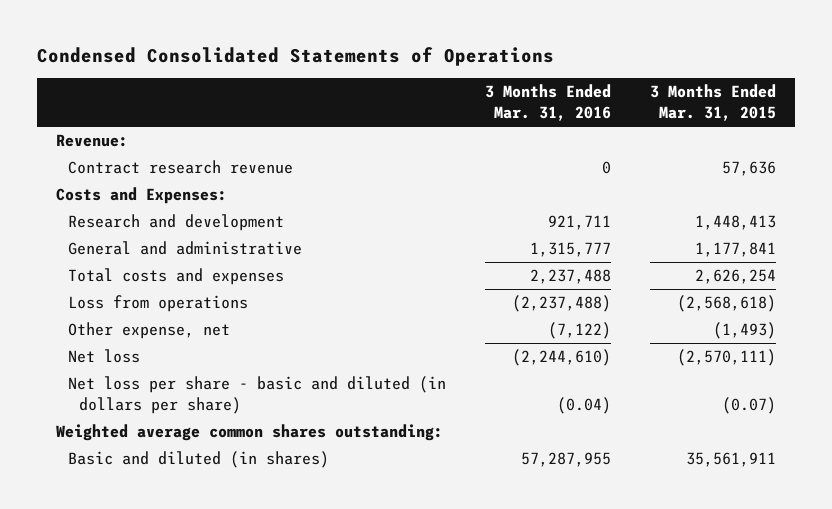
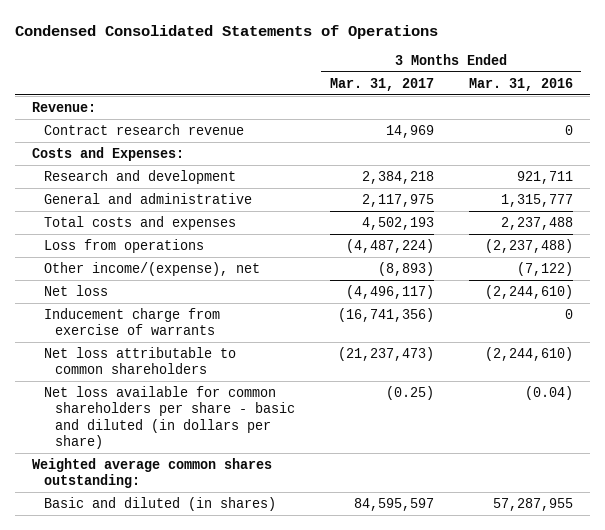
- | 3 Months Ended Mar. 31, 2016 | 3 Months Ended Mar. 31, 2015
+ | 3 Months Ended Mar. 31, 2017 | 3 Months Ended Mar. 31, 2016
- Other expense, net | (7,122) | (1,493)
+ Other income/(expense), net | (8,893) | (7,122)
- Net loss per share - basic and diluted (in dollars per share) | (0.04) | (0.07)
+ Inducement charge from exercise of warrants | (16,741,356) | 0
+ Net loss attributable to common shareholders | (21,237,473) | (2,244,610)
+ Net loss available for common shareholders per share - basic and diluted (in dollars per share) | (0.25) | (0.04)

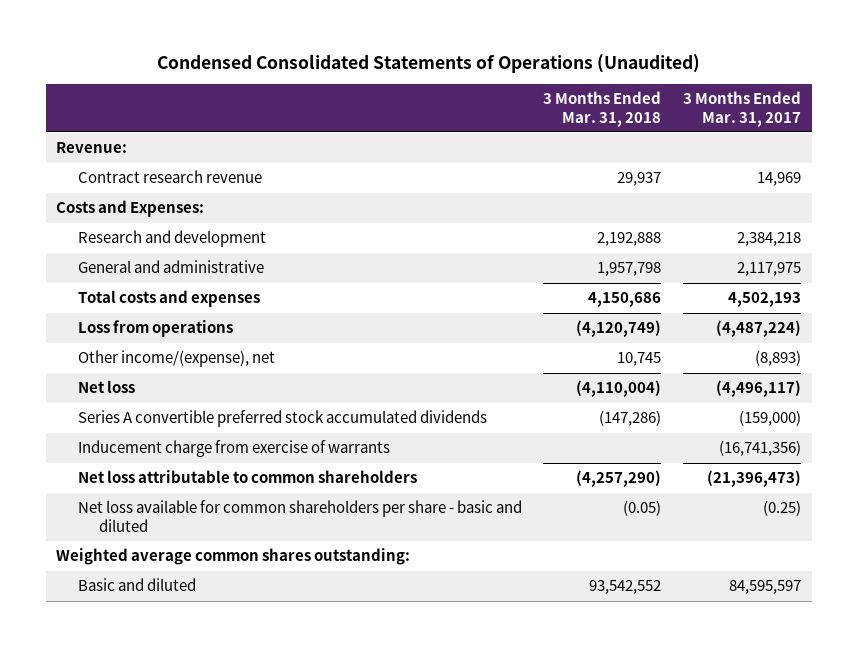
- Condensed Consolidated Statements of Operations
+ Condensed Consolidated Statements of Operations (Unaudited)
- | 3 Months Ended Mar. 31, 2017 | 3 Months Ended Mar. 31, 2016
+ | 3 Months Ended Mar. 31, 2018 | 3 Months Ended Mar. 31, 2017
+ Series A convertible preferred stock accumulated dividends | (147,286) | (159,000)
- Net loss attributable to common shareholders | (21,237,473) | (2,244,610)
- Net loss available for common shareholders per share - basic and diluted (in dollars per share) | (0.25) | (0.04)
+ Net loss attributable to common shareholders | (4,257,290) | (21,396,473)
+ Net loss available for common shareholders per share - basic and diluted | (0.05) | (0.25)
- Basic and diluted (in shares) | 84,595,597 | 57,287,955
+ Basic and diluted | 93,542,552 | 84,595,597

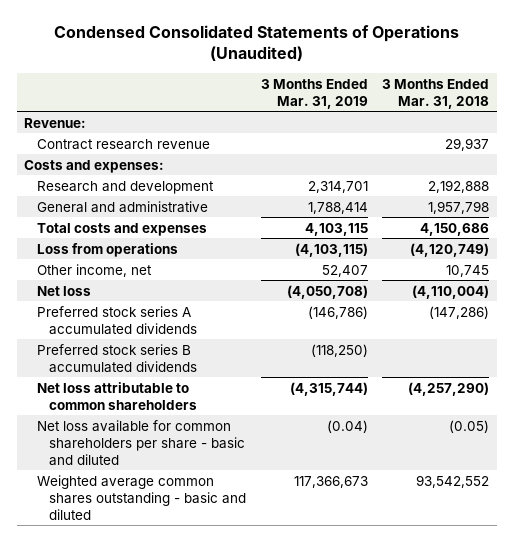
- | 3 Months Ended Mar. 31, 2018 | 3 Months Ended Mar. 31, 2017
+ | 3 Months Ended Mar. 31, 2019 | 3 Months Ended Mar. 31, 2018
- Costs and Expenses:
+ Costs and expenses:
- Other income/(expense), net | 10,745 | (8,893)
+ Other income, net | 52,407 | 10,745
- Series A convertible preferred stock accumulated dividends | (147,286) | (159,000)
- Inducement charge from exercise of warrants | | (16,741,356)
+ Preferred stock series A accumulated dividends | (146,786) | (147,286)
+ Preferred stock series B accumulated dividends | (118,250) |
- Weighted average common shares outstanding:
- Basic and diluted | 93,542,552 | 84,595,597
+ Weighted average common shares outstanding - basic and diluted | 117,366,673 | 93,542,552

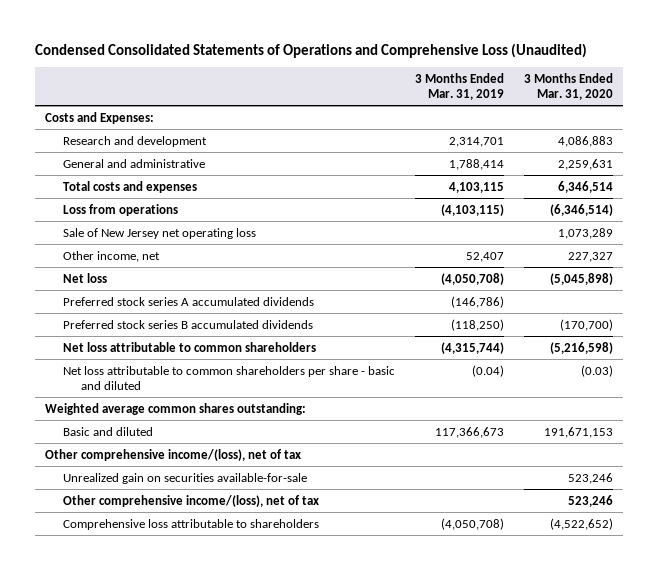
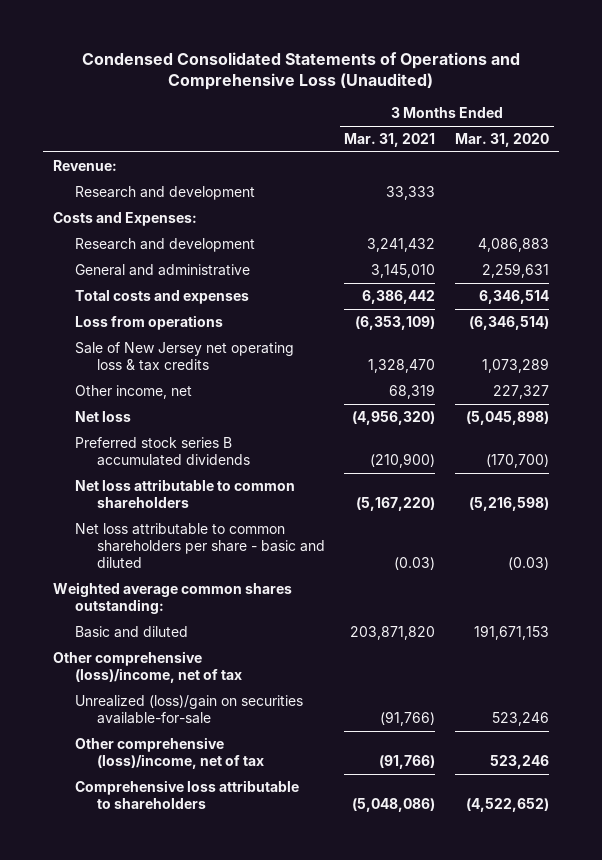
- | 3 Months Ended Mar. 31, 2019 | 3 Months Ended Mar. 31, 2020
+ | 3 Months Ended Mar. 31, 2021 | 3 Months Ended Mar. 31, 2020
+ Revenue:
+ Research and development | 33,333 |
- Sale of New Jersey net operating loss | | 1,073,289
+ Sale of New Jersey net operating loss & tax credits | 1,328,470 | 1,073,289
- Preferred stock series A accumulated dividends | (146,786) |
- Other comprehensive income/(loss), net of tax
- Unrealized gain on securities available-for-sale | | 523,246
- Other comprehensive income/(loss), net of tax | | 523,246
+ Other comprehensive (loss)/income, net of tax
+ Unrealized (loss)/gain on securities available-for-sale | (91,766) | 523,246
+ Other comprehensive (loss)/income, net of tax | (91,766) | 523,246

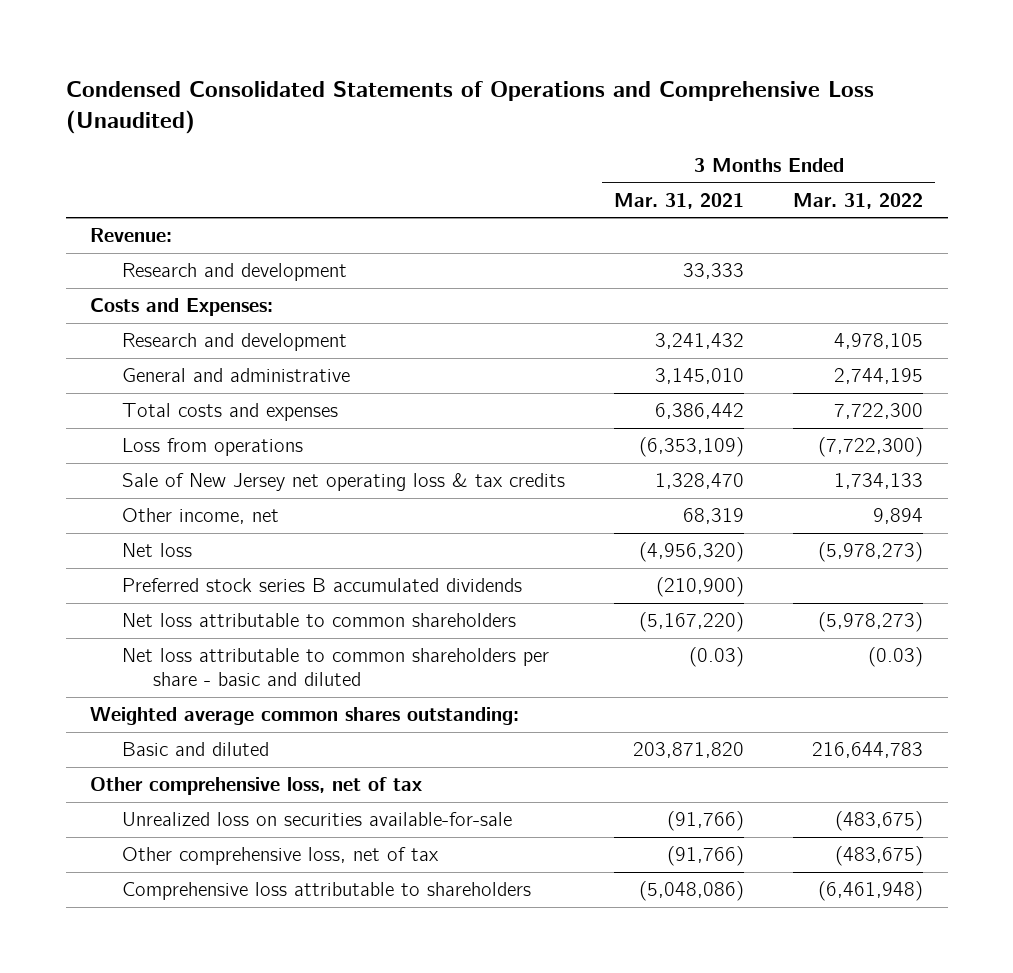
- | 3 Months Ended Mar. 31, 2021 | 3 Months Ended Mar. 31, 2020
+ | 3 Months Ended Mar. 31, 2021 | 3 Months Ended Mar. 31, 2022
- Other comprehensive (loss)/income, net of tax
- Unrealized (loss)/gain on securities available-for-sale | (91,766) | 523,246
- Other comprehensive (loss)/income, net of tax | (91,766) | 523,246
+ Other comprehensive loss, net of tax
+ Unrealized loss on securities available-for-sale | (91,766) | (483,675)
+ Other comprehensive loss, net of tax | (91,766) | (483,675)

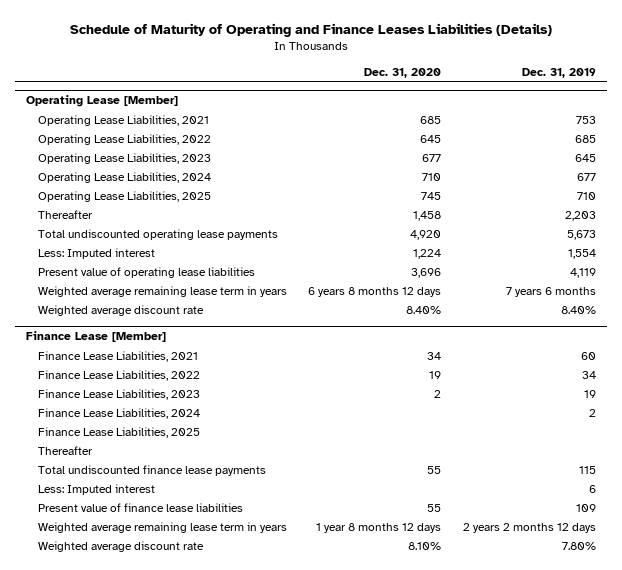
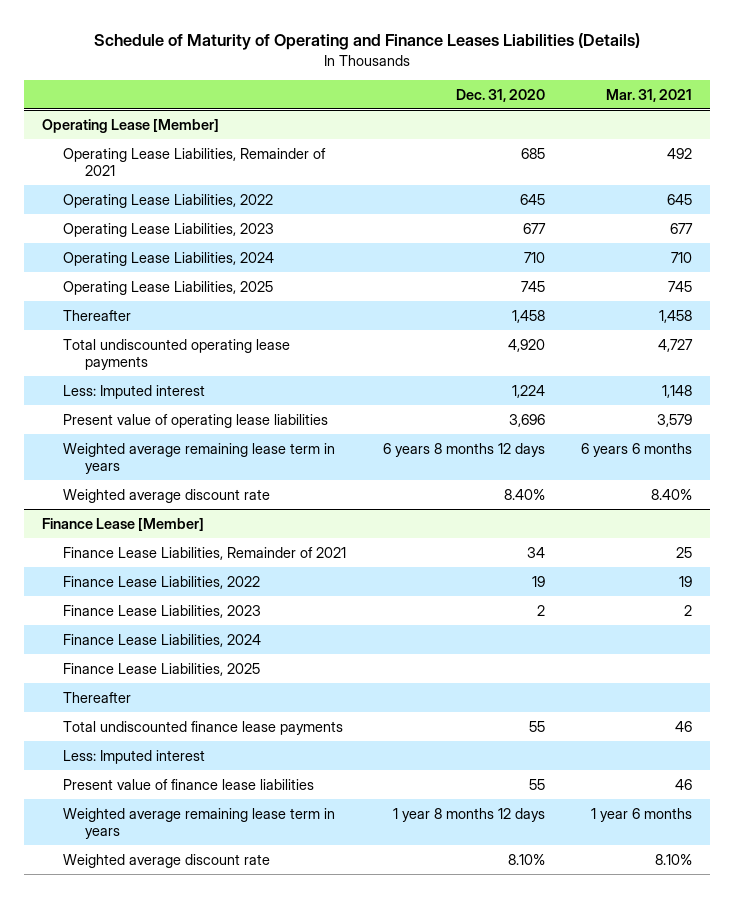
- | Dec. 31, 2020 | Dec. 31, 2019
+ | Dec. 31, 2020 | Mar. 31, 2021
@ Operating Lease [Member]
- Operating Lease Liabilities, 2021 | 685 | 753
+ Operating Lease Liabilities, Remainder of 2021 | 685 | 492
@ Finance Lease [Member]
- Finance Lease Liabilities, 2021 | 34 | 60
+ Finance Lease Liabilities, Remainder of 2021 | 34 | 25

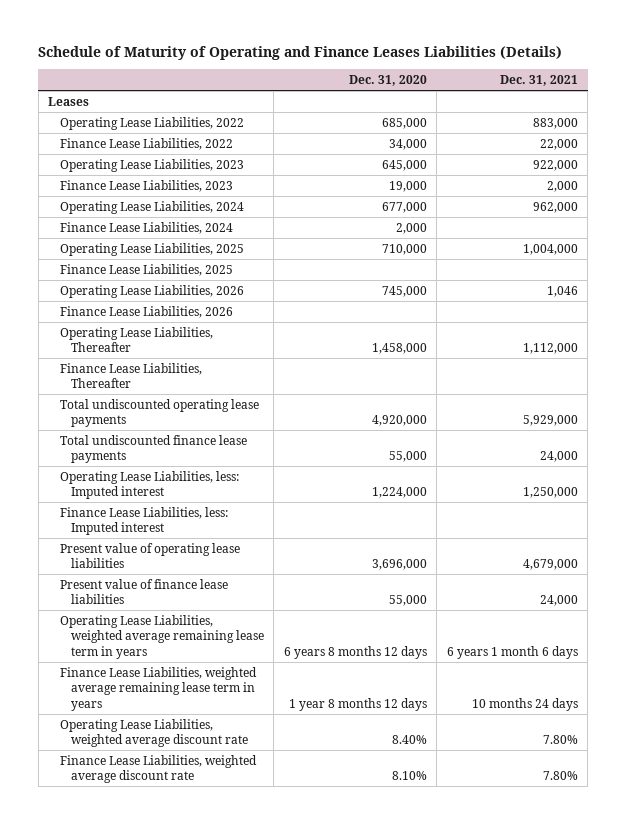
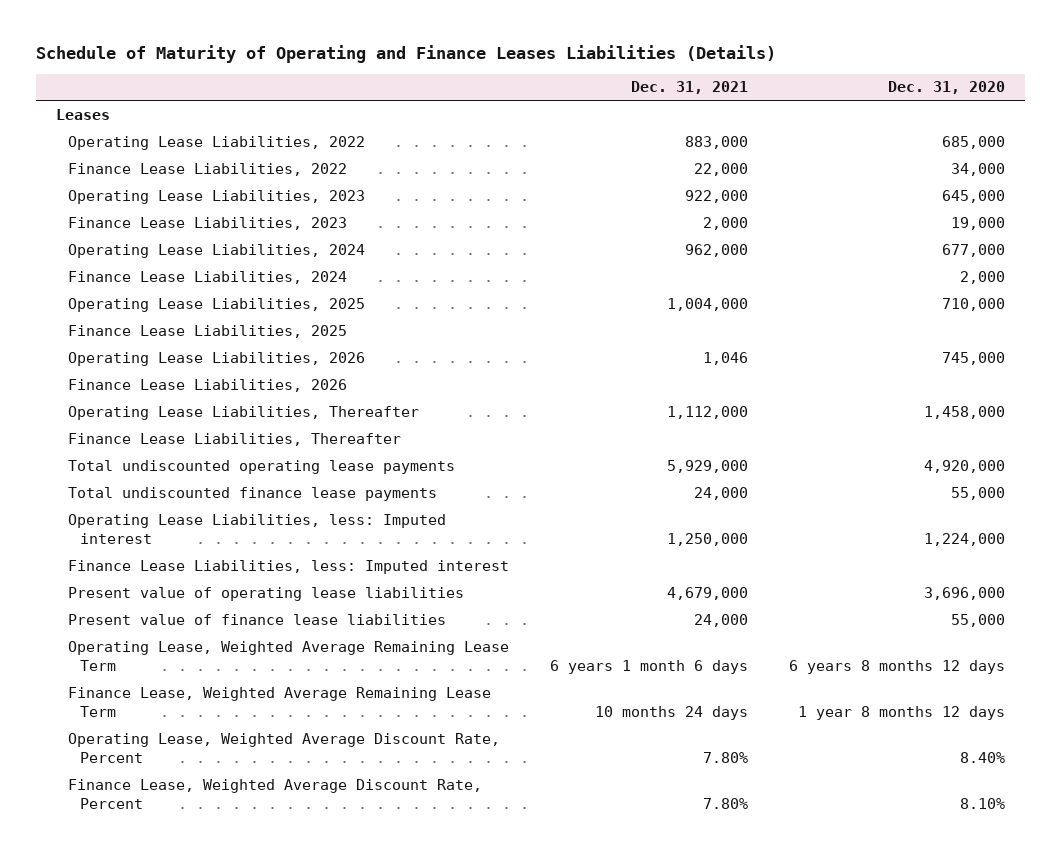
- | Dec. 31, 2020 | Dec. 31, 2021
+ | Dec. 31, 2021 | Dec. 31, 2020
- Operating Lease Liabilities, weighted average remaining lease term in years | 6 years 8 months 12 days | 6 years 1 month 6 days
- Finance Lease Liabilities, weighted average remaining lease term in years | 1 year 8 months 12 days | 10 months 24 days
- Operating Lease Liabilities, weighted average discount rate | 8.40% | 7.80%
- Finance Lease Liabilities, weighted average discount rate | 8.10% | 7.80%
+ Operating Lease, Weighted Average Remaining Lease Term | 6 years 1 month 6 days | 6 years 8 months 12 days
+ Finance Lease, Weighted Average Remaining Lease Term | 10 months 24 days | 1 year 8 months 12 days
+ Operating Lease, Weighted Average Discount Rate, Percent | 7.80% | 8.40%
+ Finance Lease, Weighted Average Discount Rate, Percent | 7.80% | 8.10%

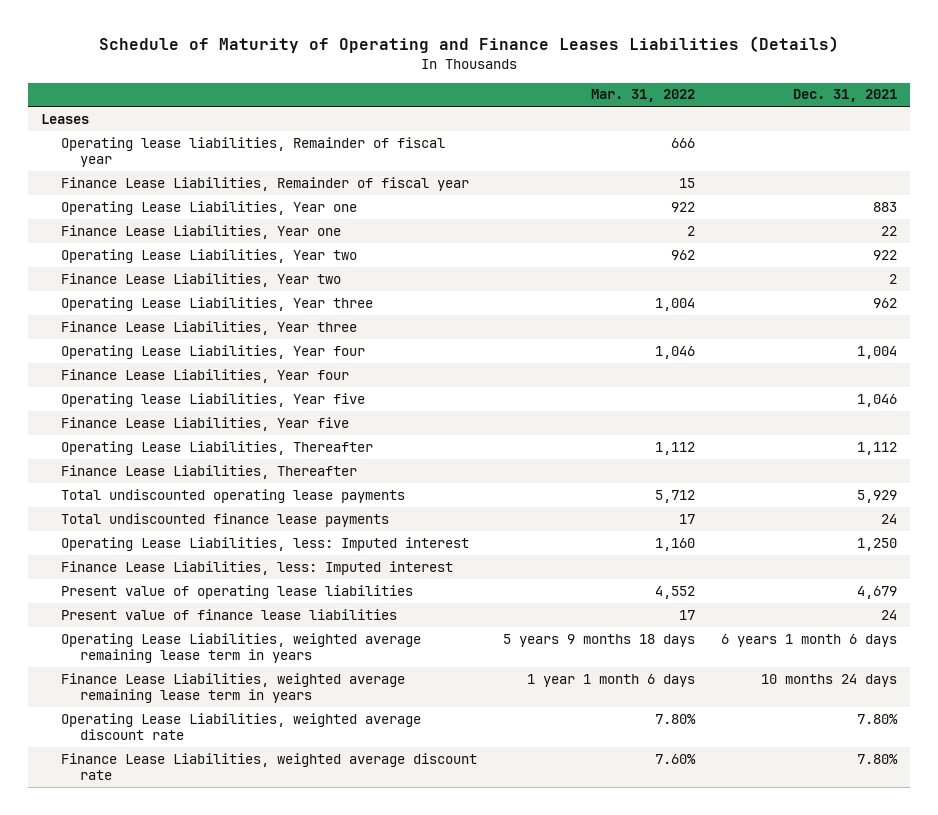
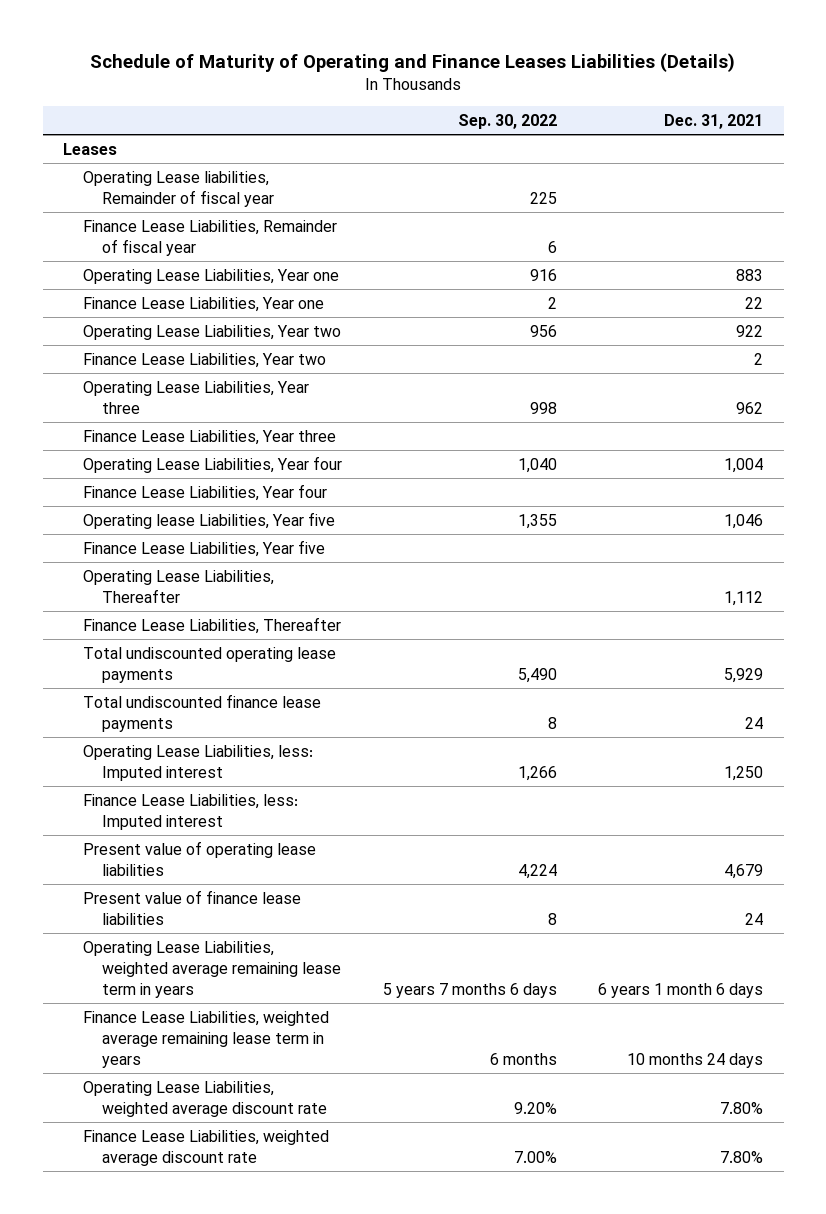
- | Mar. 31, 2022 | Dec. 31, 2021
+ | Sep. 30, 2022 | Dec. 31, 2021
- Operating lease liabilities, Remainder of fiscal year | 666 |
+ Operating Lease liabilities, Remainder of fiscal year | 225 |

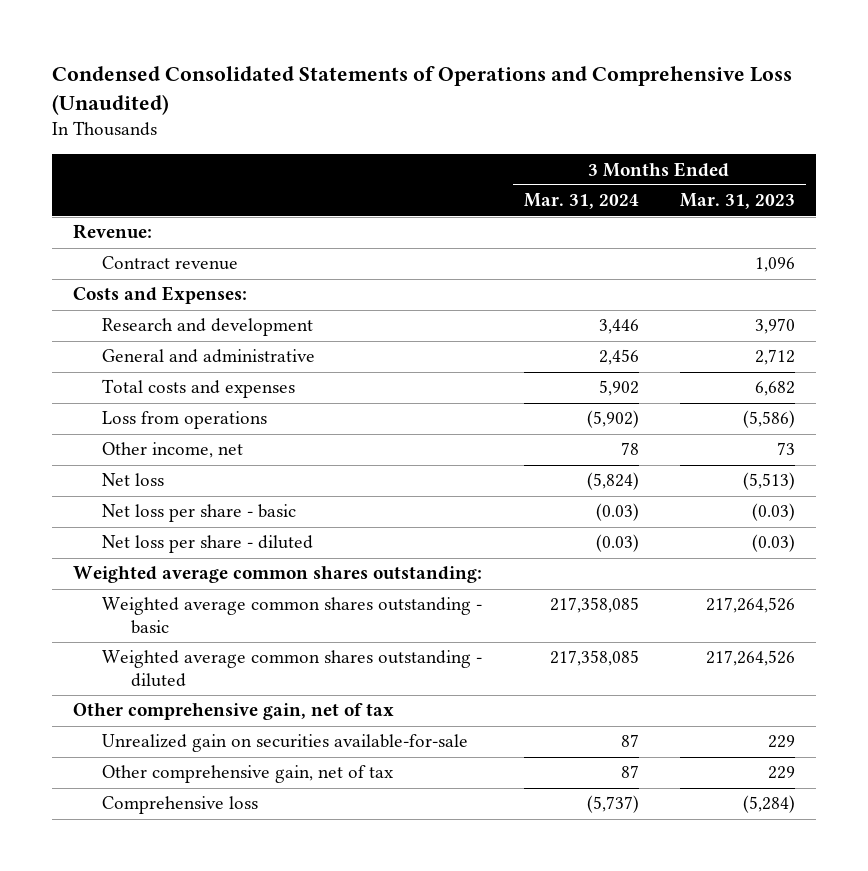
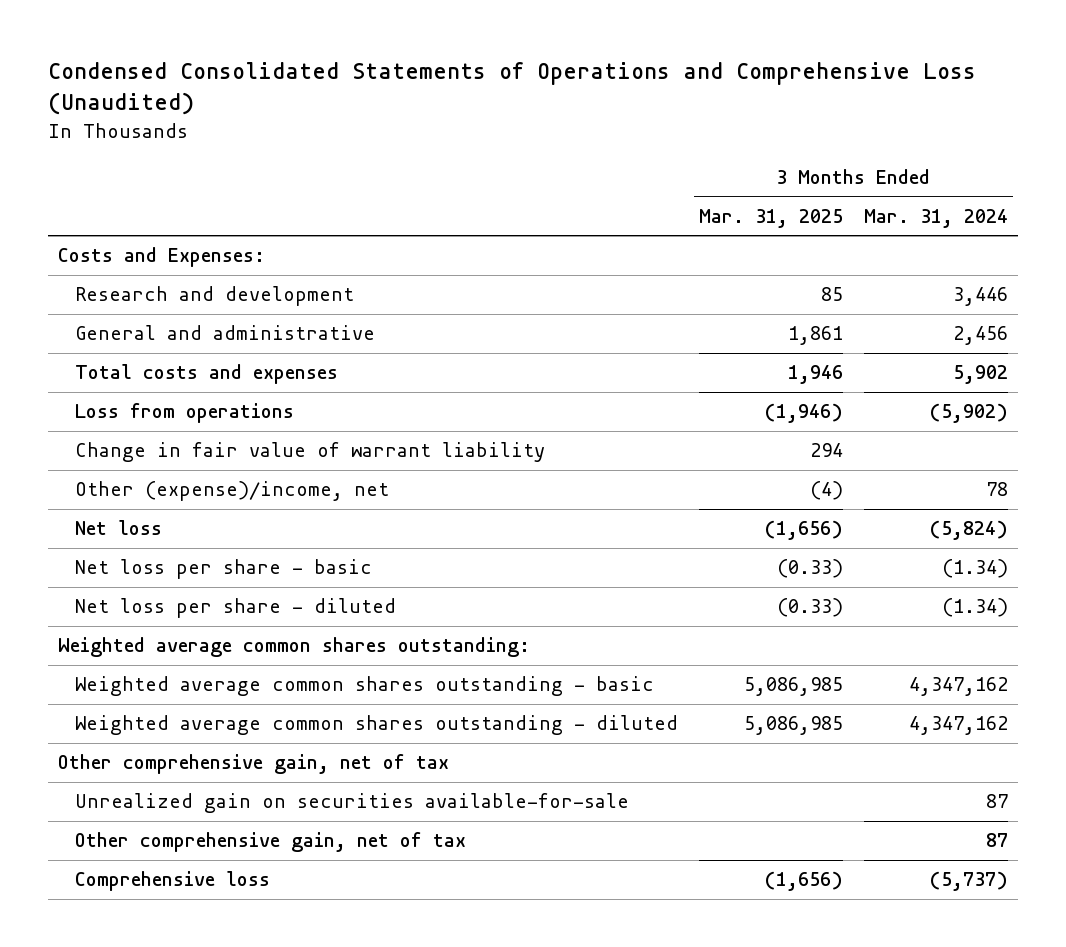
- | 3 Months Ended Mar. 31, 2024 | 3 Months Ended Mar. 31, 2023
+ | 3 Months Ended Mar. 31, 2025 | 3 Months Ended Mar. 31, 2024
- Revenue:
- Contract revenue | | 1,096
- Other income, net | 78 | 73
+ Change in fair value of warrant liability | 294 |
+ Other (expense)/income, net | (4) | 78
- Net loss per share - basic | (0.03) | (0.03)
- Net loss per share - diluted | (0.03) | (0.03)
+ Net loss per share - basic | (0.33) | (1.34)
+ Net loss per share - diluted | (0.33) | (1.34)
- Weighted average common shares outstanding - basic | 217,358,085 | 217,264,526
- Weighted average common shares outstanding - diluted | 217,358,085 | 217,264,526
+ Weighted average common shares outstanding - basic | 5,086,985 | 4,347,162
+ Weighted average common shares outstanding - diluted | 5,086,985 | 4,347,162

